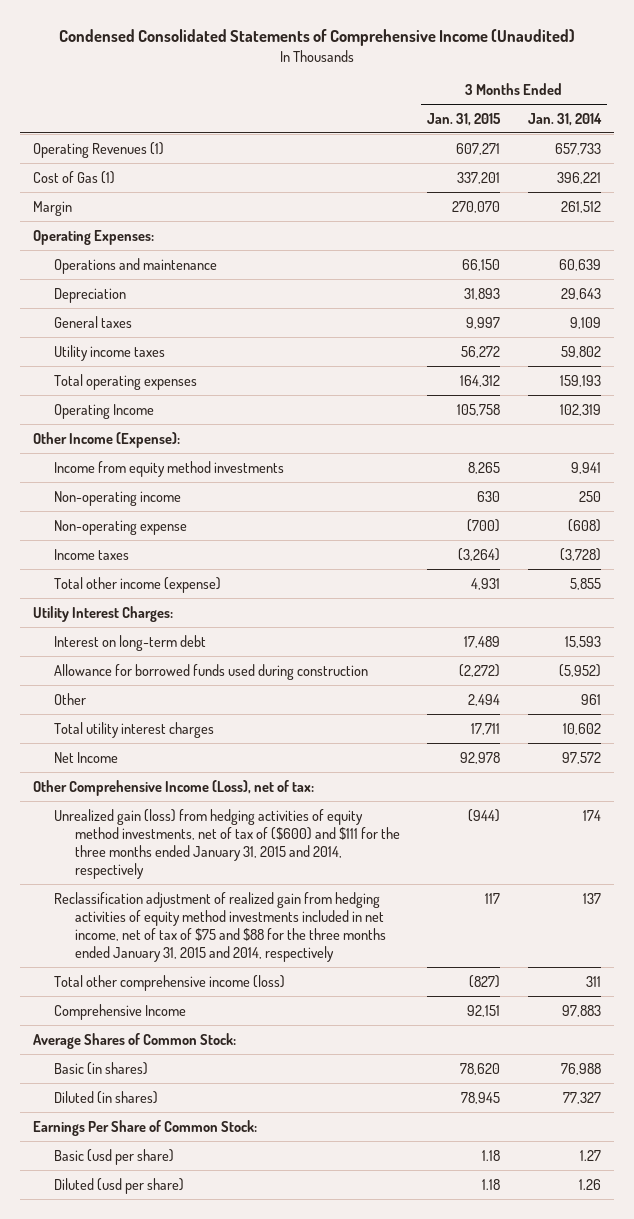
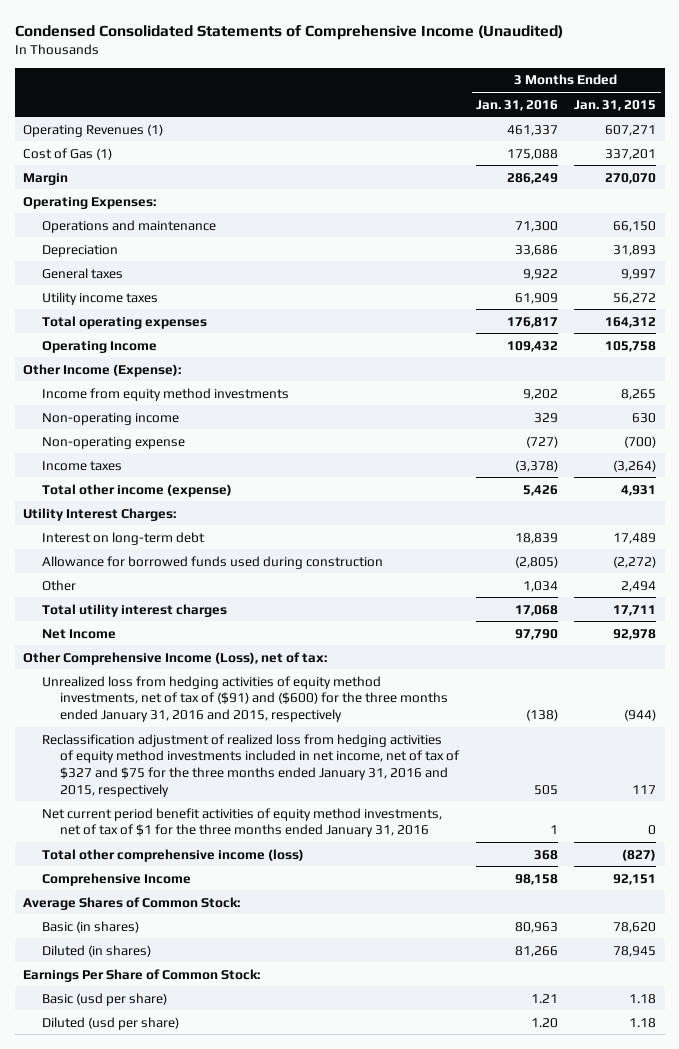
- | 3 Months Ended Jan. 31, 2015 | 3 Months Ended Jan. 31, 2014
+ | 3 Months Ended Jan. 31, 2016 | 3 Months Ended Jan. 31, 2015
- Unrealized gain (loss) from hedging activities of equity method investments, net of tax of ($600) and $111 for the three months ended January 31, 2015 and 2014, respectively | (944) | 174
- Reclassification adjustment of realized gain from hedging activities of equity method investments included in net income, net of tax of $75 and $88 for the three months ended January 31, 2015 and 2014, respectively | 117 | 137
+ Unrealized loss from hedging activities of equity method investments, net of tax of ($91) and ($600) for the three months ended January 31, 2016 and 2015, respectively | (138) | (944)
+ Reclassification adjustment of realized loss from hedging activities of equity method investments included in net income, net of tax of $327 and $75 for the three months ended January 31, 2016 and 2015, respectively | 505 | 117
+ Net current period benefit activities of equity method investments, net of tax of $1 for the three months ended January 31, 2016 | 1 | 0

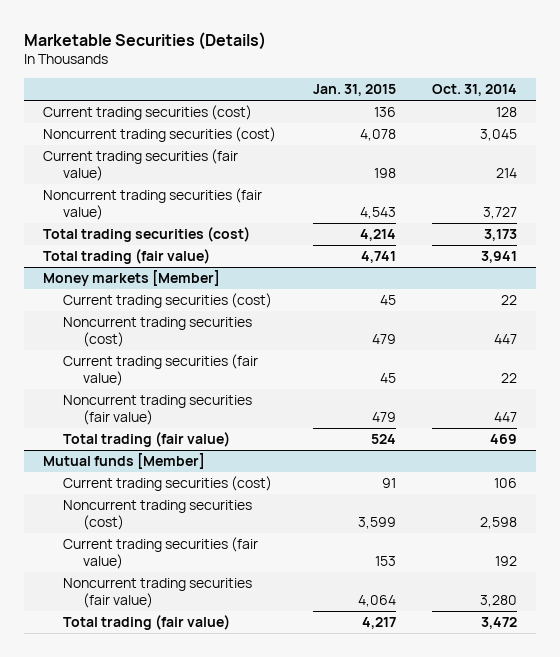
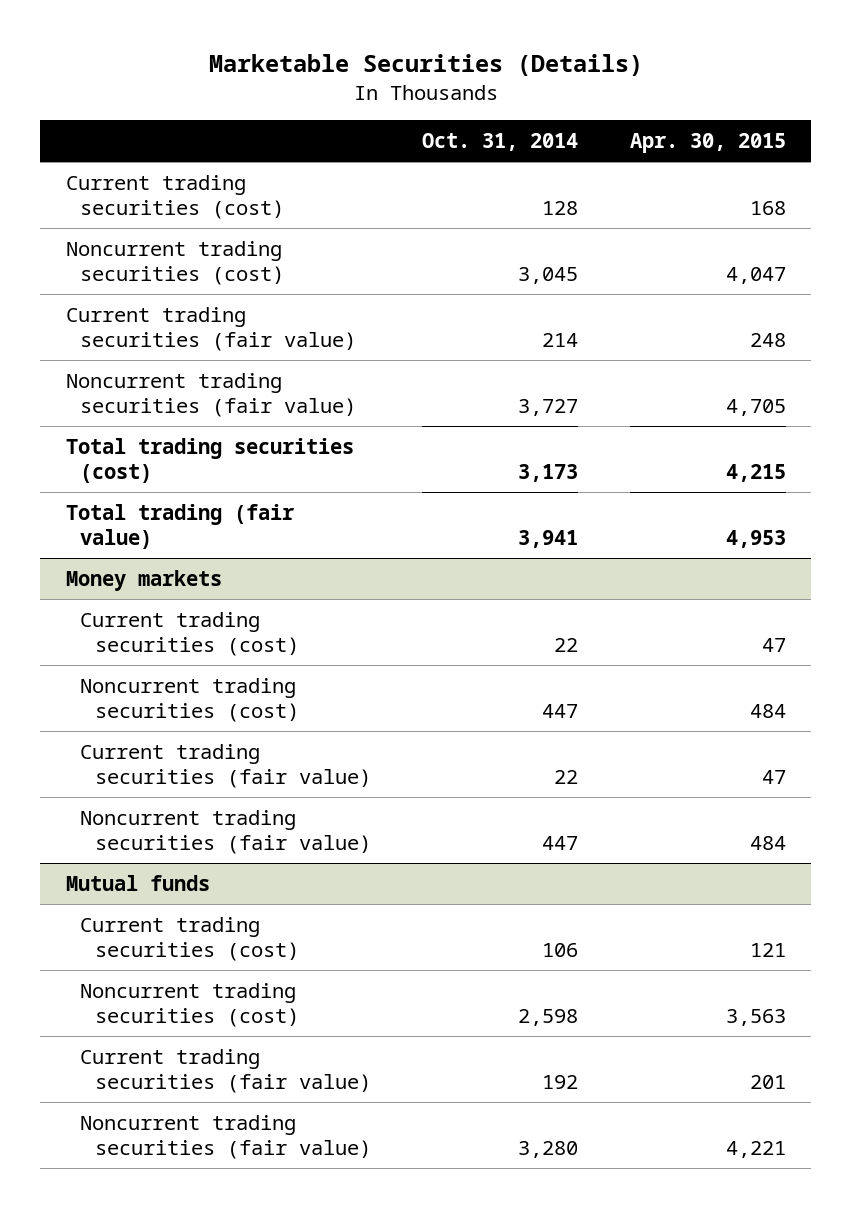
- | Jan. 31, 2015 | Oct. 31, 2014
+ | Oct. 31, 2014 | Apr. 30, 2015
- Money markets [Member]
+ Money markets
- Total trading (fair value) | 524 | 469
- Mutual funds [Member]
+ Mutual funds
- Total trading (fair value) | 4,217 | 3,472

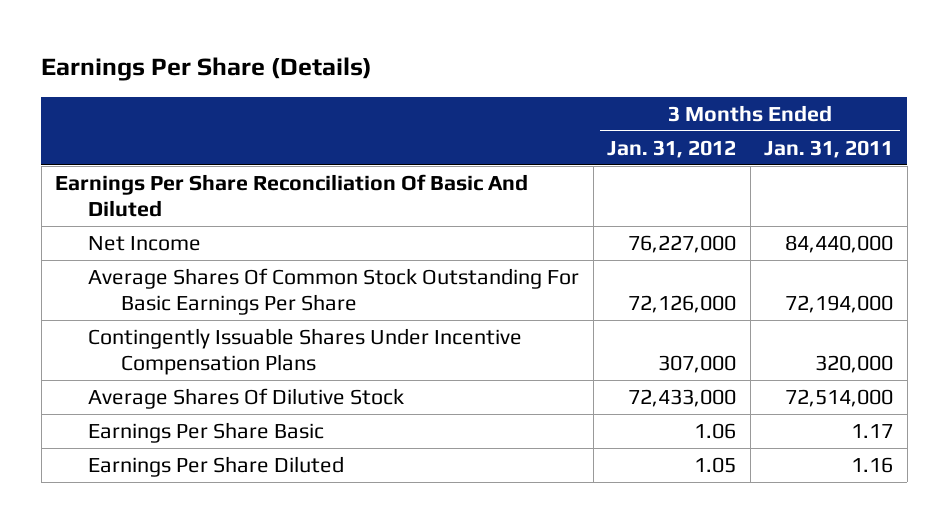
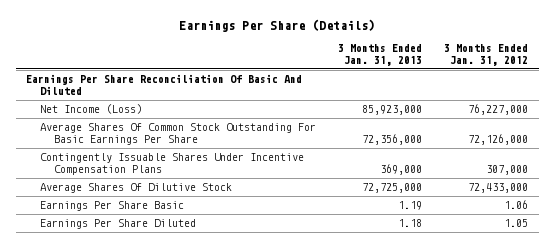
- | 3 Months Ended Jan. 31, 2012 | 3 Months Ended Jan. 31, 2011
+ | 3 Months Ended Jan. 31, 2013 | 3 Months Ended Jan. 31, 2012
- Net Income | 76,227,000 | 84,440,000
+ Net Income (Loss) | 85,923,000 | 76,227,000

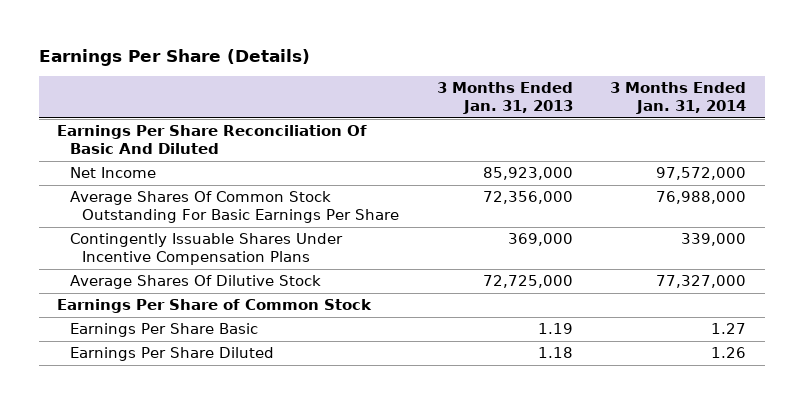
- | 3 Months Ended Jan. 31, 2013 | 3 Months Ended Jan. 31, 2012
+ | 3 Months Ended Jan. 31, 2013 | 3 Months Ended Jan. 31, 2014
- Net Income (Loss) | 85,923,000 | 76,227,000
+ Net Income | 85,923,000 | 97,572,000
+ Earnings Per Share of Common Stock

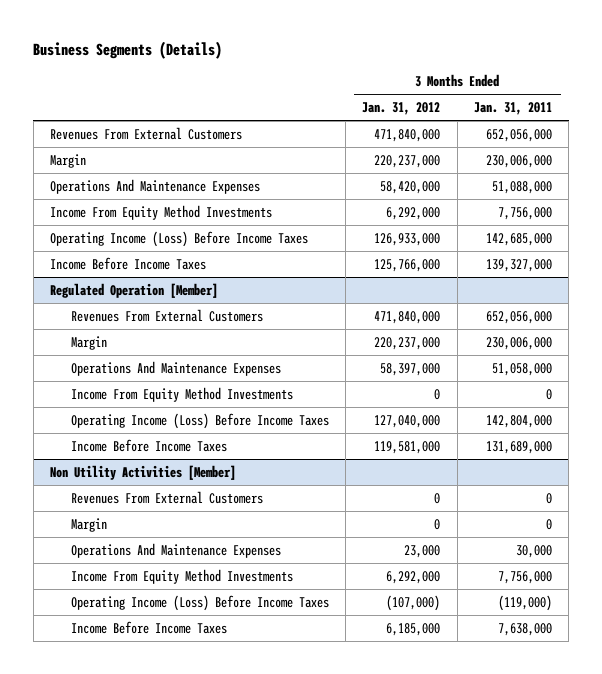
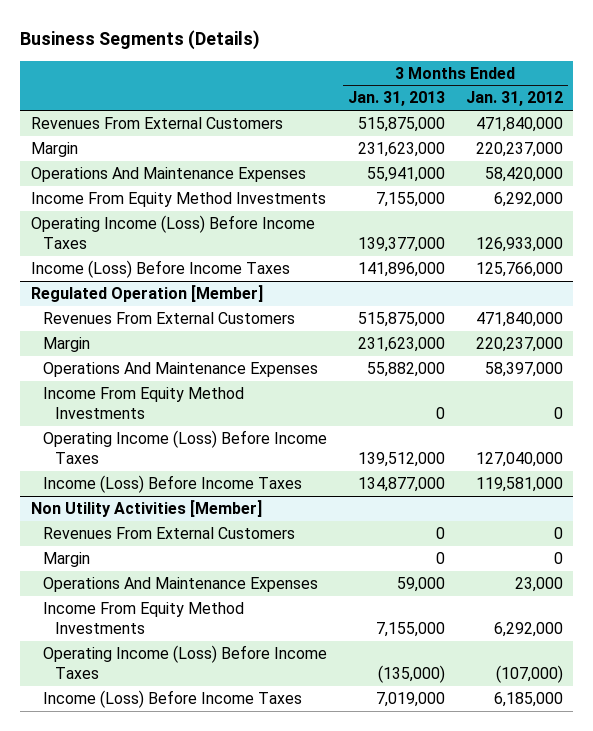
- | 3 Months Ended Jan. 31, 2012 | 3 Months Ended Jan. 31, 2011
+ | 3 Months Ended Jan. 31, 2013 | 3 Months Ended Jan. 31, 2012
- Income Before Income Taxes | 125,766,000 | 139,327,000
+ Income (Loss) Before Income Taxes | 141,896,000 | 125,766,000
@ Regulated Operation [Member]
- Income Before Income Taxes | 119,581,000 | 131,689,000
+ Income (Loss) Before Income Taxes | 134,877,000 | 119,581,000
@ Non Utility Activities [Member]
- Income Before Income Taxes | 6,185,000 | 7,638,000
+ Income (Loss) Before Income Taxes | 7,019,000 | 6,185,000

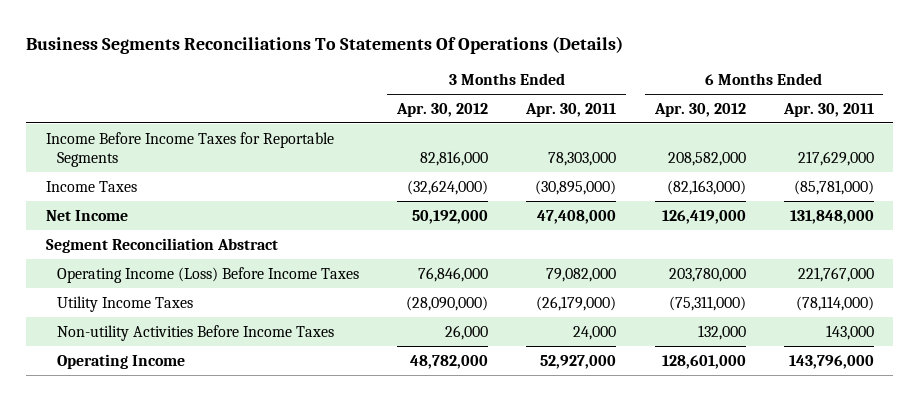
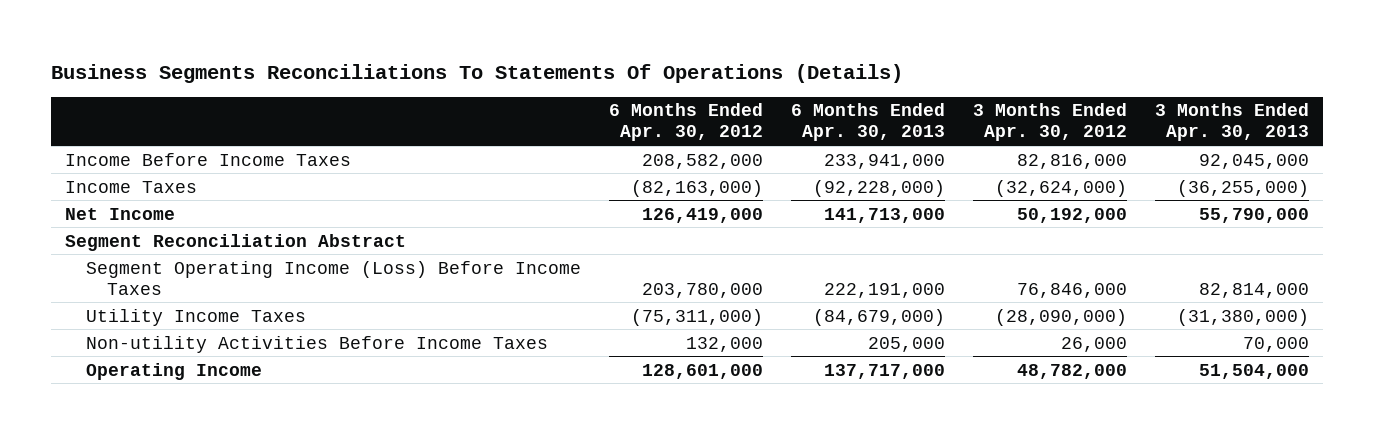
- | 3 Months Ended Apr. 30, 2012 | 3 Months Ended Apr. 30, 2011 | 6 Months Ended Apr. 30, 2012 | 6 Months Ended Apr. 30, 2011
+ | 6 Months Ended Apr. 30, 2012 | 6 Months Ended Apr. 30, 2013 | 3 Months Ended Apr. 30, 2012 | 3 Months Ended Apr. 30, 2013
- Income Before Income Taxes for Reportable Segments | 82,816,000 | 78,303,000 | 208,582,000 | 217,629,000
+ Income Before Income Taxes | 208,582,000 | 233,941,000 | 82,816,000 | 92,045,000
- Operating Income (Loss) Before Income Taxes | 76,846,000 | 79,082,000 | 203,780,000 | 221,767,000
+ Segment Operating Income (Loss) Before Income Taxes | 203,780,000 | 222,191,000 | 76,846,000 | 82,814,000

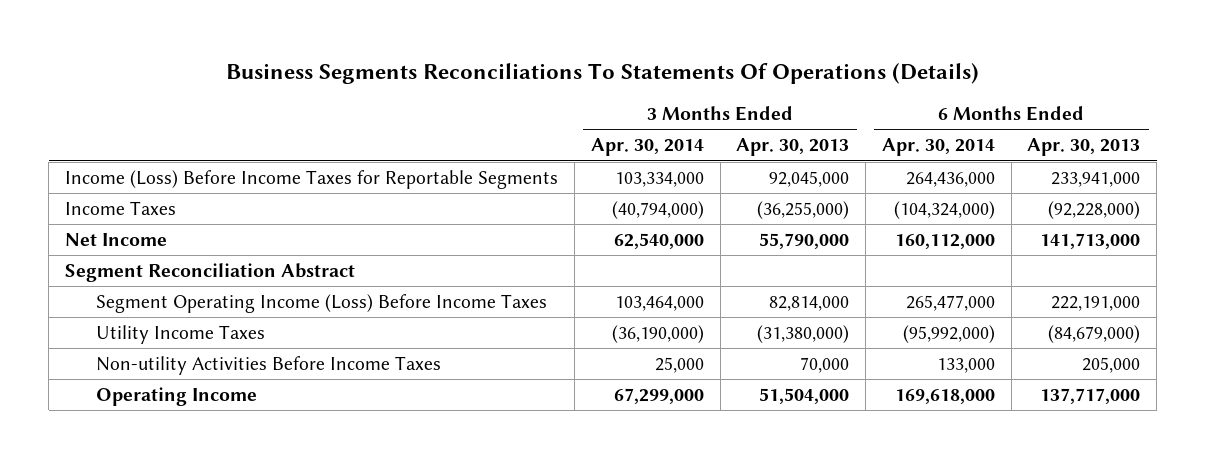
- | 6 Months Ended Apr. 30, 2012 | 6 Months Ended Apr. 30, 2013 | 3 Months Ended Apr. 30, 2012 | 3 Months Ended Apr. 30, 2013
+ | 3 Months Ended Apr. 30, 2014 | 3 Months Ended Apr. 30, 2013 | 6 Months Ended Apr. 30, 2014 | 6 Months Ended Apr. 30, 2013
- Income Before Income Taxes | 208,582,000 | 233,941,000 | 82,816,000 | 92,045,000
+ Income (Loss) Before Income Taxes for Reportable Segments | 103,334,000 | 92,045,000 | 264,436,000 | 233,941,000

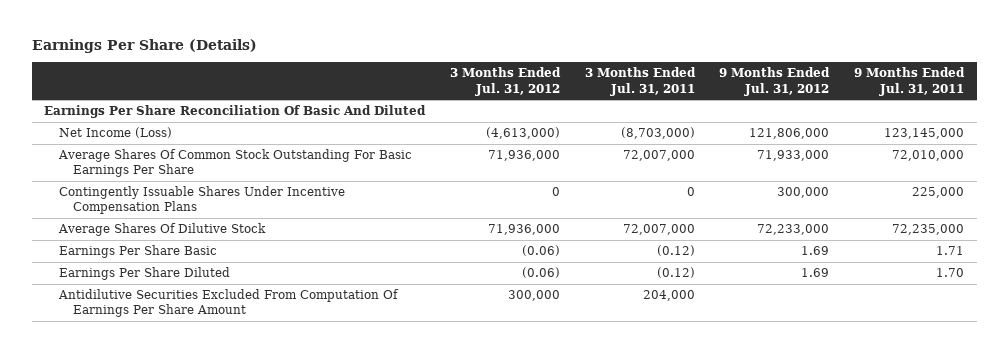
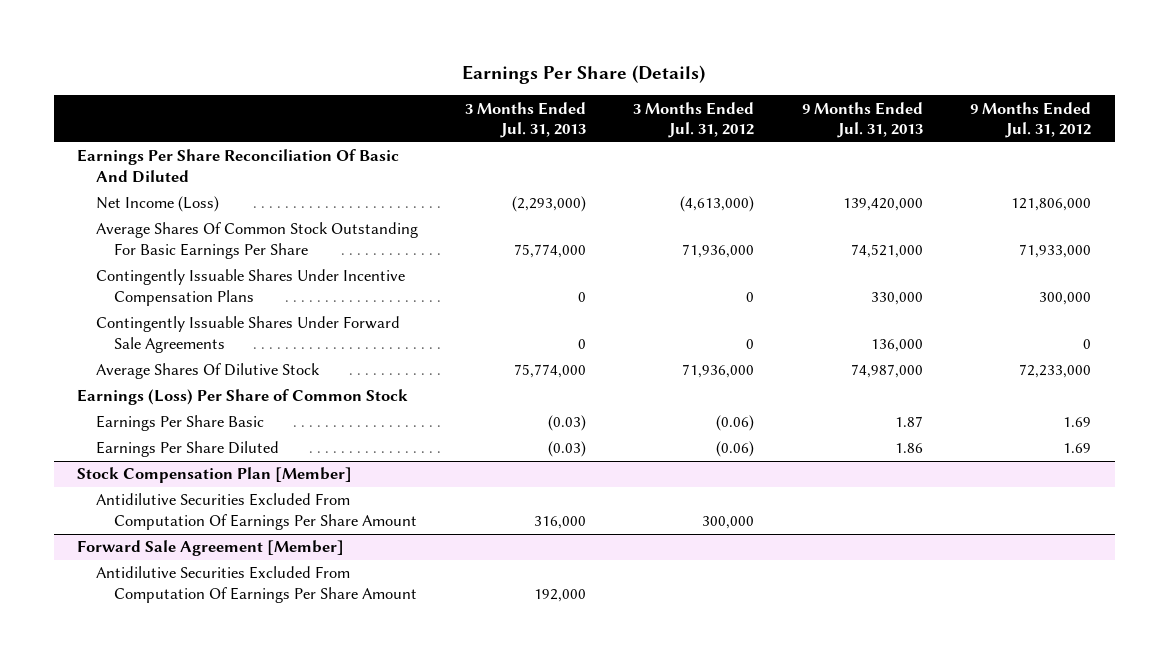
- | 3 Months Ended Jul. 31, 2012 | 3 Months Ended Jul. 31, 2011 | 9 Months Ended Jul. 31, 2012 | 9 Months Ended Jul. 31, 2011
+ | 3 Months Ended Jul. 31, 2013 | 3 Months Ended Jul. 31, 2012 | 9 Months Ended Jul. 31, 2013 | 9 Months Ended Jul. 31, 2012
+ Contingently Issuable Shares Under Forward Sale Agreements | 0 | 0 | 136,000 | 0
+ Earnings (Loss) Per Share of Common Stock
+ Stock Compensation Plan [Member]
+ Forward Sale Agreement [Member]
+ Antidilutive Securities Excluded From Computation Of Earnings Per Share Amount | 192,000 | | |

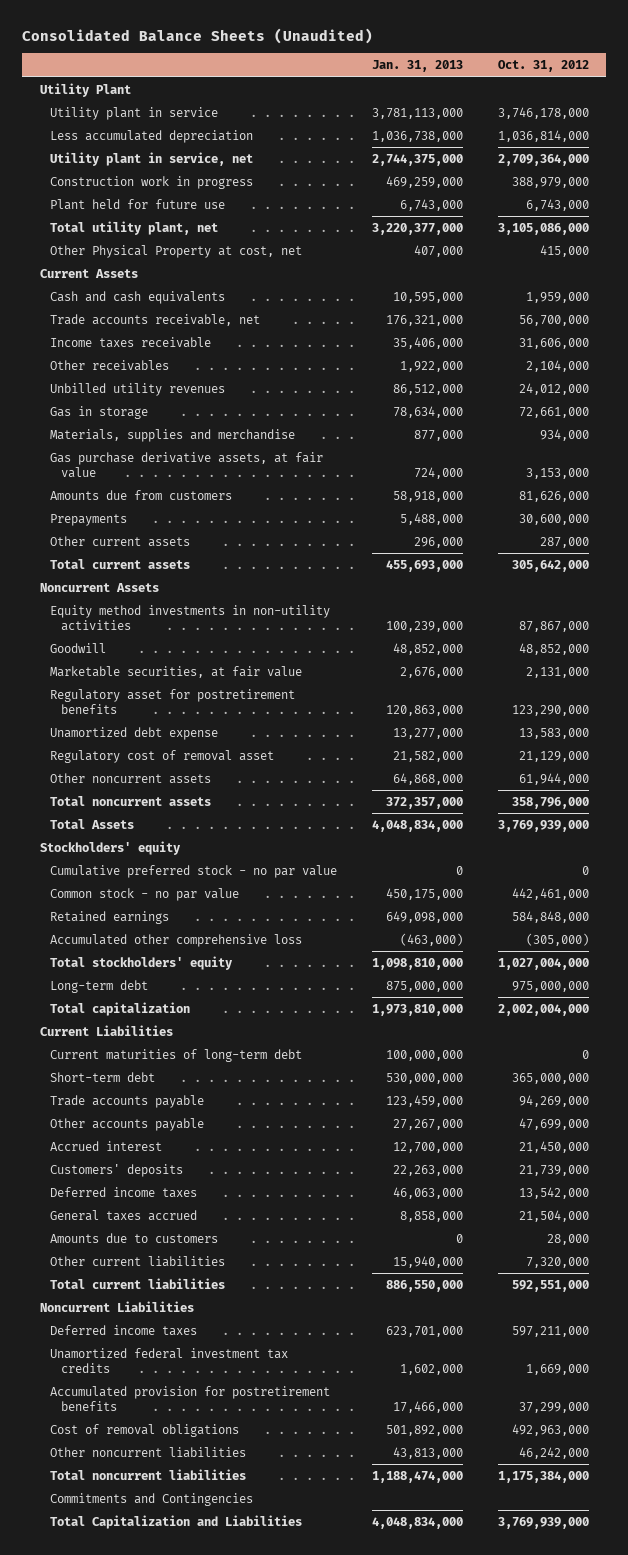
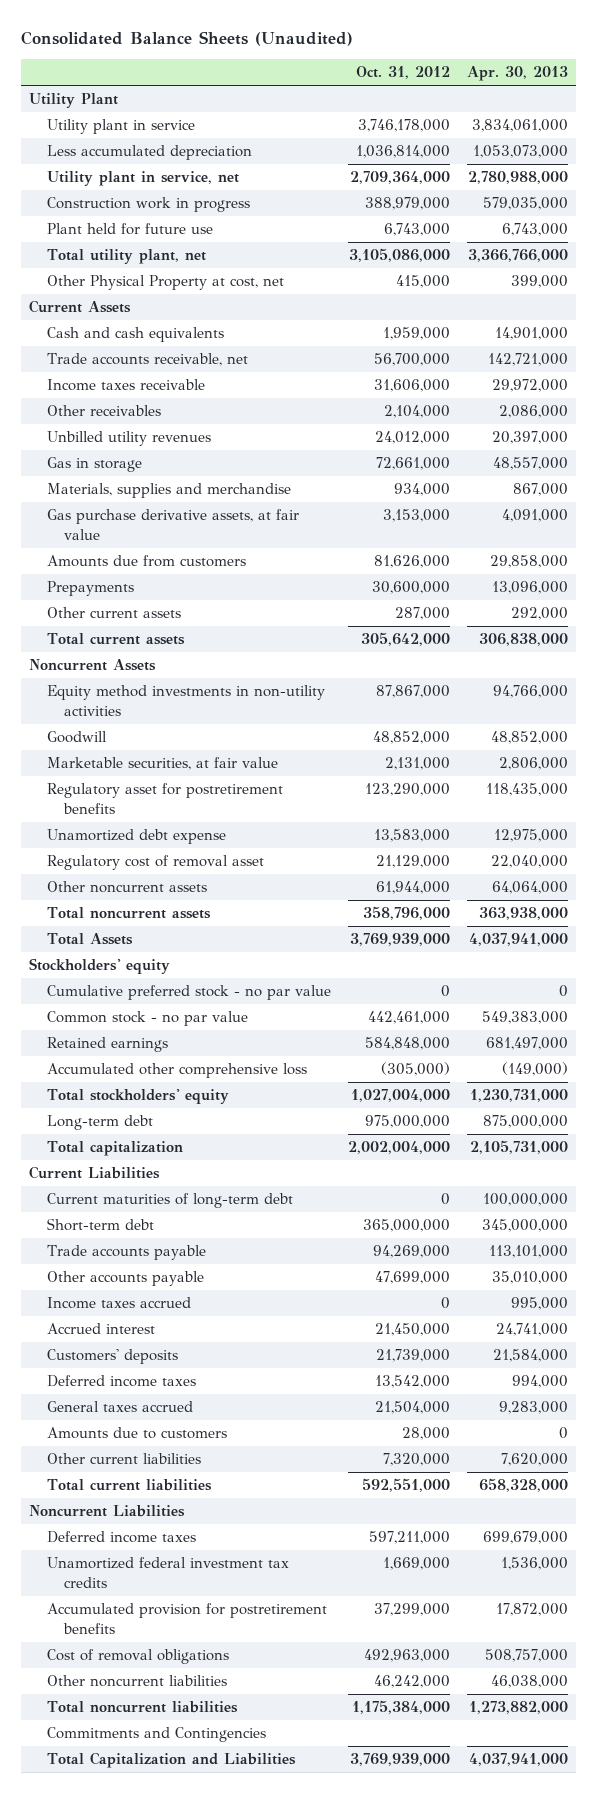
- | Jan. 31, 2013 | Oct. 31, 2012
+ | Oct. 31, 2012 | Apr. 30, 2013
+ Income taxes accrued | 0 | 995,000

